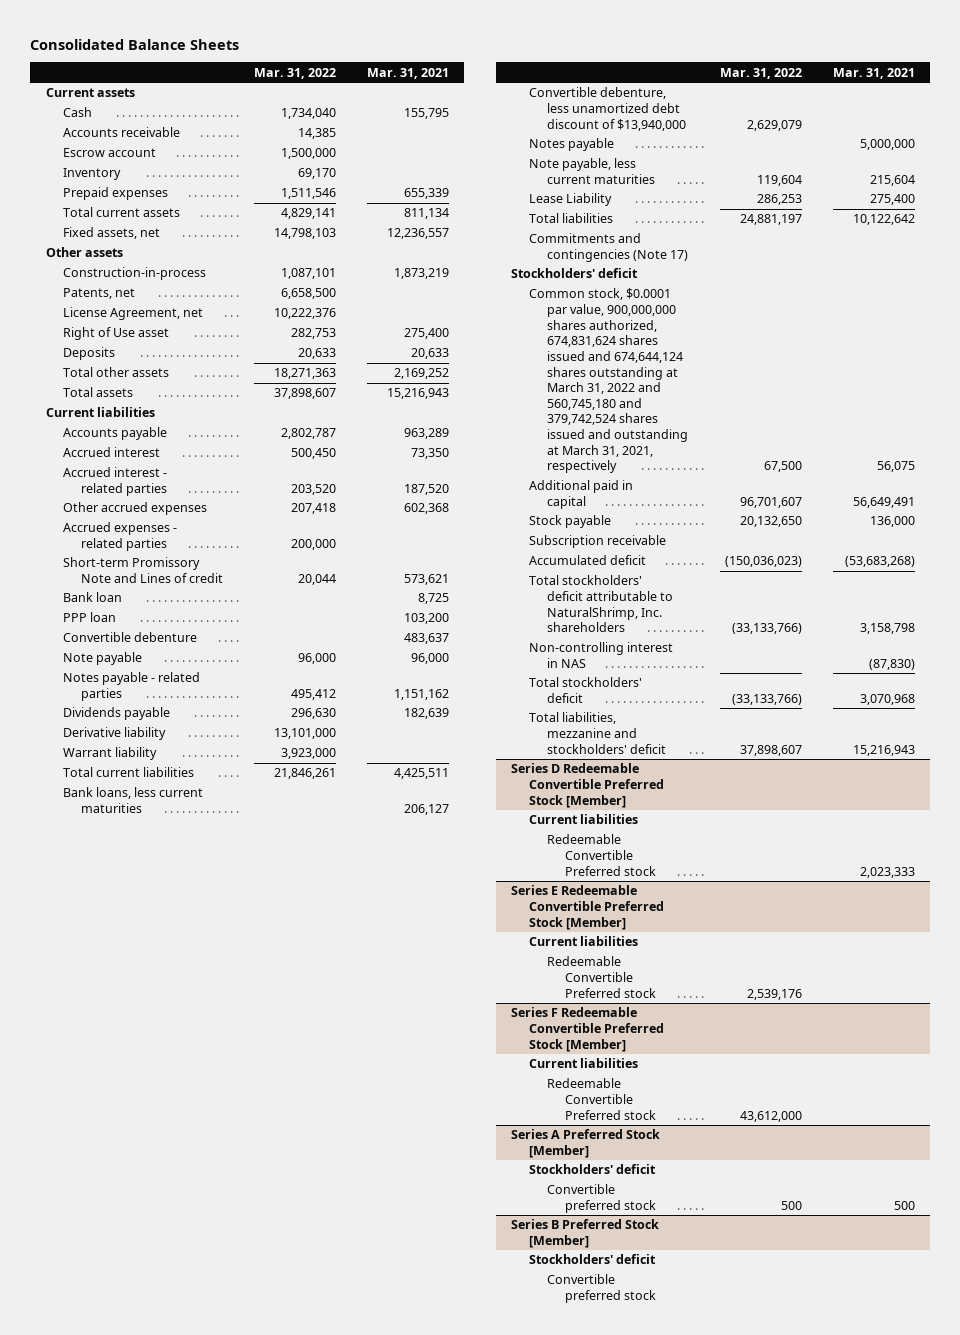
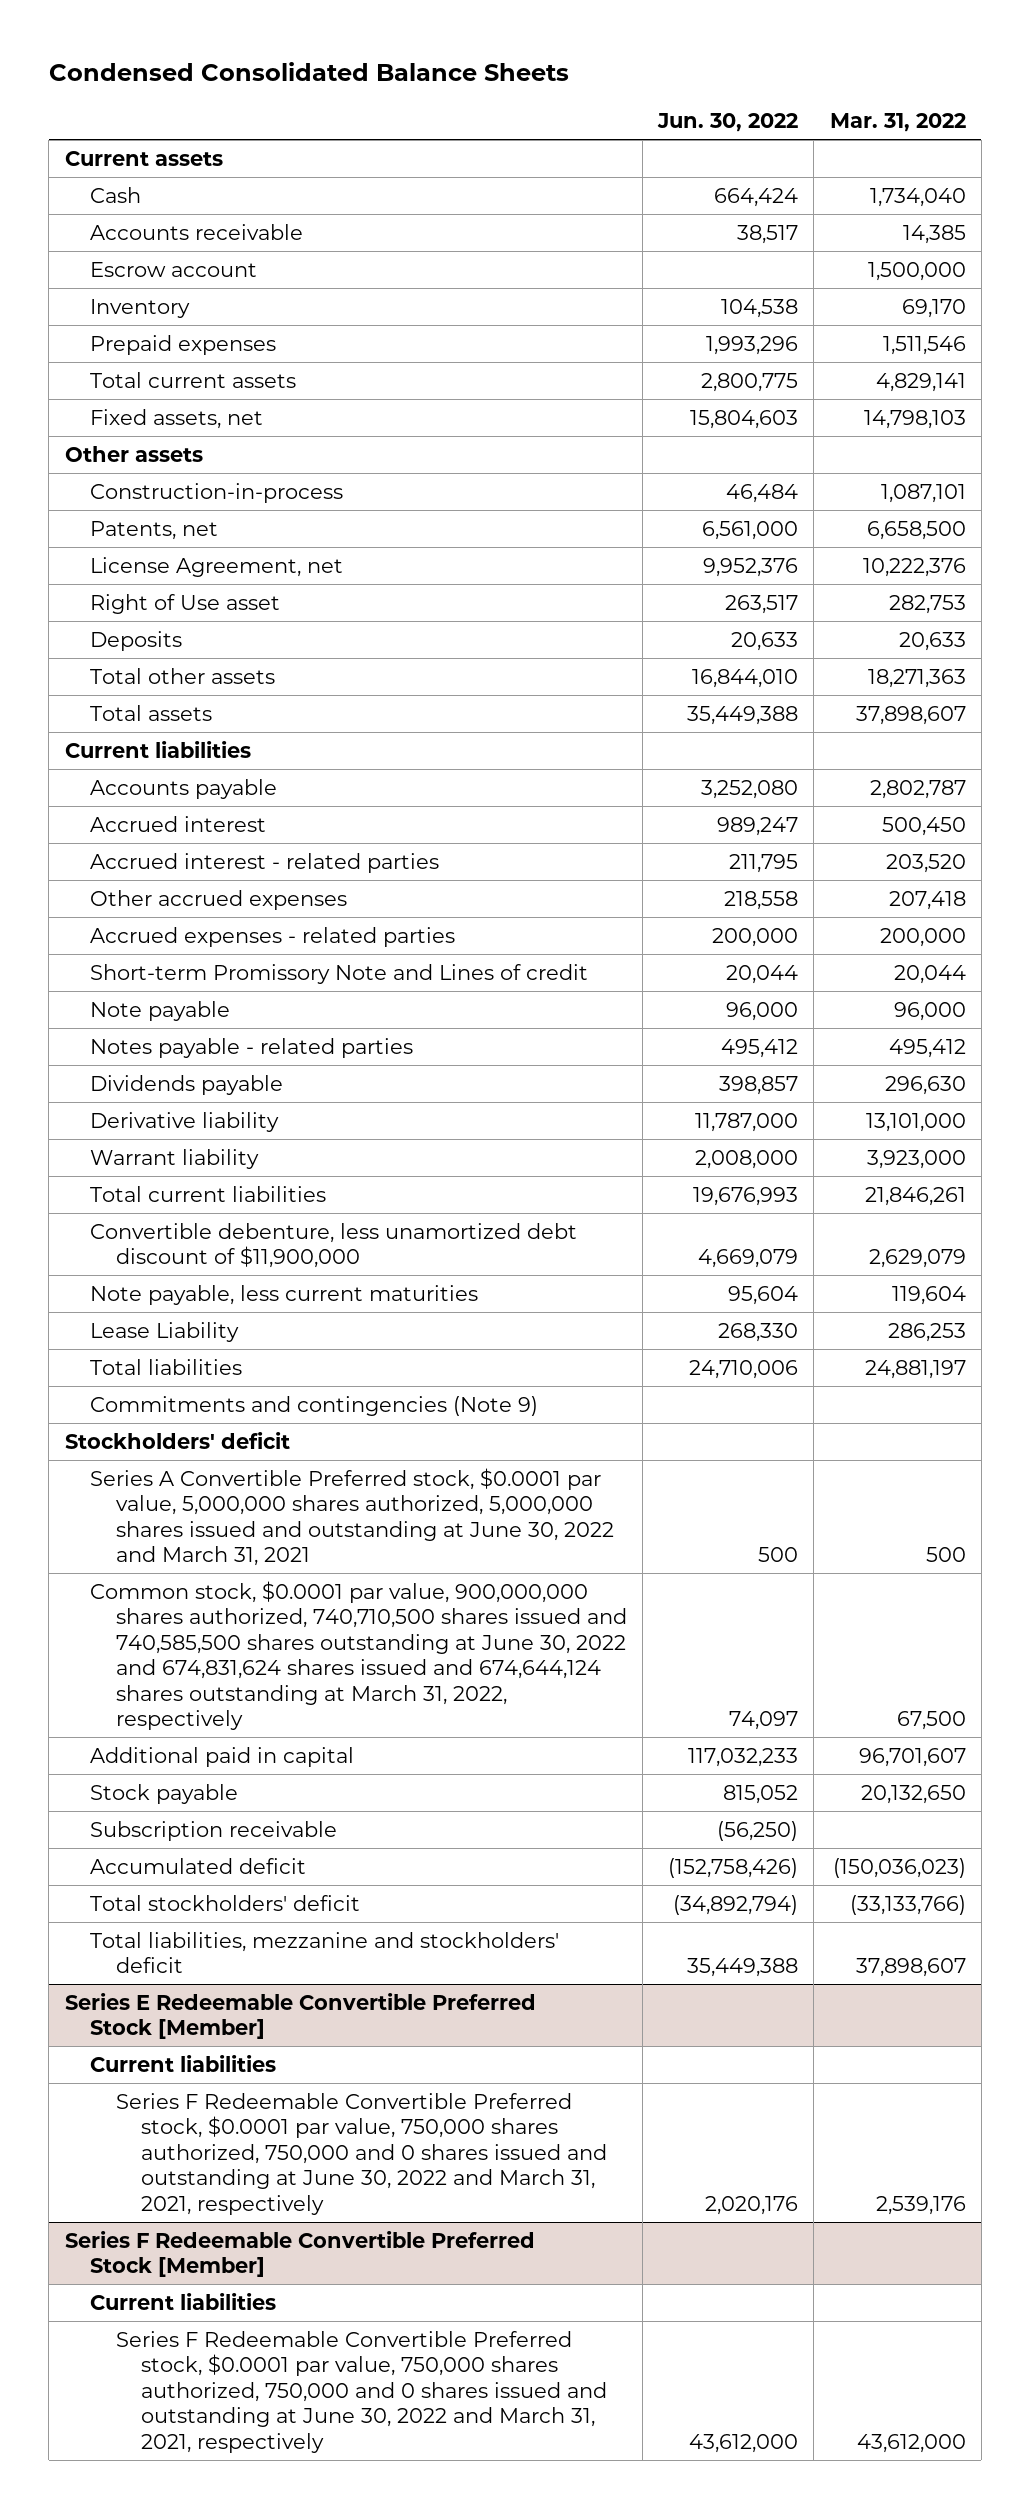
- Consolidated Balance Sheets
+ Condensed Consolidated Balance Sheets
- | Mar. 31, 2022 | Mar. 31, 2021
+ | Jun. 30, 2022 | Mar. 31, 2022
- Bank loan | | 8,725
- PPP loan | | 103,200
- Convertible debenture | | 483,637
- Bank loans, less current maturities | | 206,127
- Convertible debenture, less unamortized debt discount of $13,940,000 | 2,629,079 |
- Notes payable | | 5,000,000
+ Convertible debenture, less unamortized debt discount of $11,900,000 | 4,669,079 | 2,629,079
- Commitments and contingencies (Note 17)
+ Commitments and contingencies (Note 9)
- Common stock, $0.0001 par value, 900,000,000 shares authorized, 674,831,624 shares issued and 674,644,124 shares outstanding at March 31, 2022 and 560,745,180 and 379,742,524 shares issued and outstanding at March 31, 2021, respectively | 67,500 | 56,075
+ Series A Convertible Preferred stock, $0.0001 par value, 5,000,000 shares authorized, 5,000,000 shares issued and outstanding at June 30, 2022 and March 31, 2021 | 500 | 500
+ Common stock, $0.0001 par value, 900,000,000 shares authorized, 740,710,500 shares issued and 740,585,500 shares outstanding at June 30, 2022 and 674,831,624 shares issued and 674,644,124 shares outstanding at March 31, 2022, respectively | 74,097 | 67,500
- Total stockholders' deficit attributable to NaturalShrimp, Inc. shareholders | (33,133,766) | 3,158,798
- Non-controlling interest in NAS | | (87,830)
- Series D Redeemable Convertible Preferred Stock [Member]
- Current liabilities
- Redeemable Convertible Preferred stock | | 2,023,333
@ Series E Redeemable Convertible Preferred Stock [Member]
- Redeemable Convertible Preferred stock | 2,539,176 |
+ Series F Redeemable Convertible Preferred stock, $0.0001 par value, 750,000 shares authorized, 750,000 and 0 shares issued and outstanding at June 30, 2022 and March 31, 2021, respectively | 2,020,176 | 2,539,176
@ Series F Redeemable Convertible Preferred Stock [Member]
- Redeemable Convertible Preferred stock | 43,612,000 |
- Series A Preferred Stock [Member]
- Stockholders' deficit
- Convertible preferred stock | 500 | 500
- Series B Preferred Stock [Member]
- Stockholders' deficit
- Convertible preferred stock
@ Series F Redeemable Convertible Preferred Stock [Member]
+ Series F Redeemable Convertible Preferred stock, $0.0001 par value, 750,000 shares authorized, 750,000 and 0 shares issued and outstanding at June 30, 2022 and March 31, 2021, respectively | 43,612,000 | 43,612,000

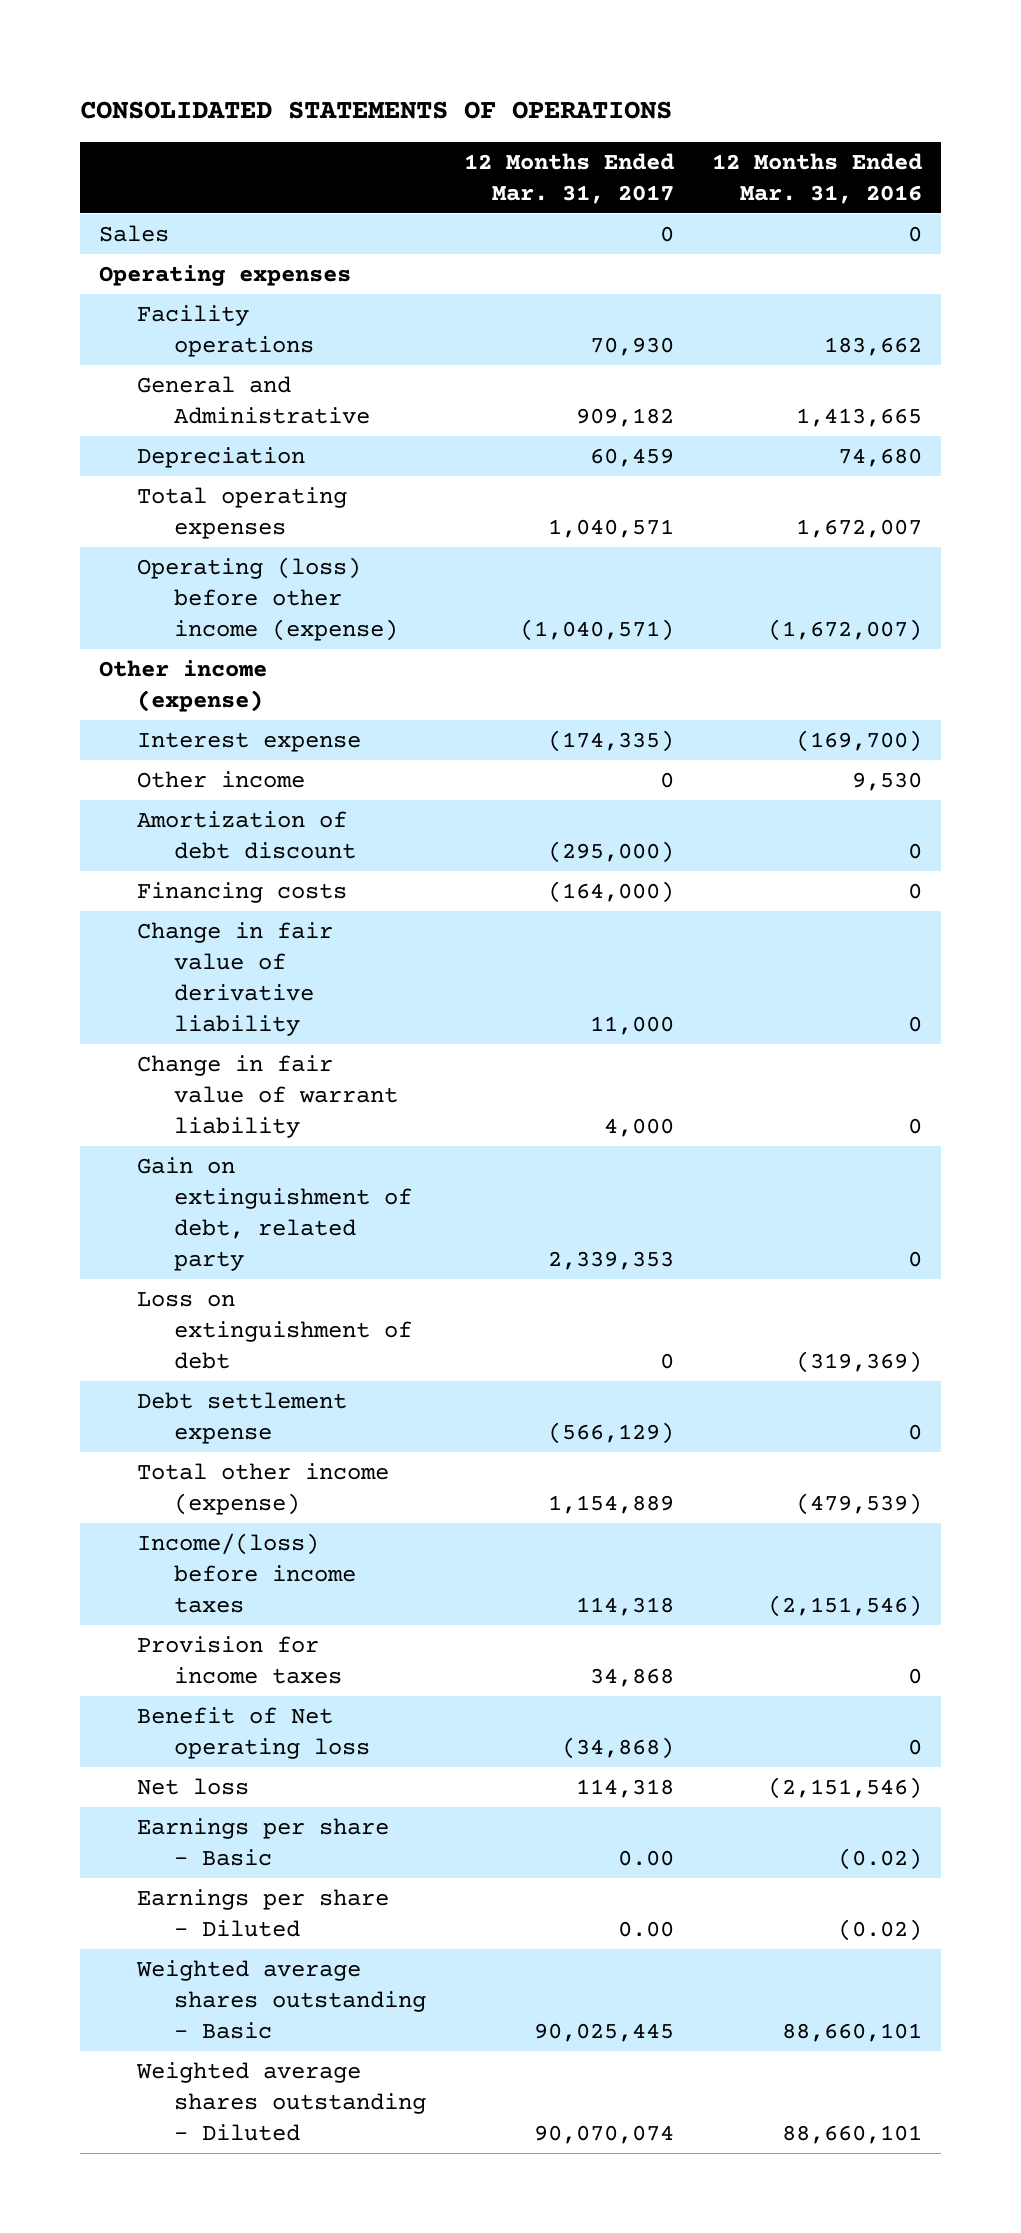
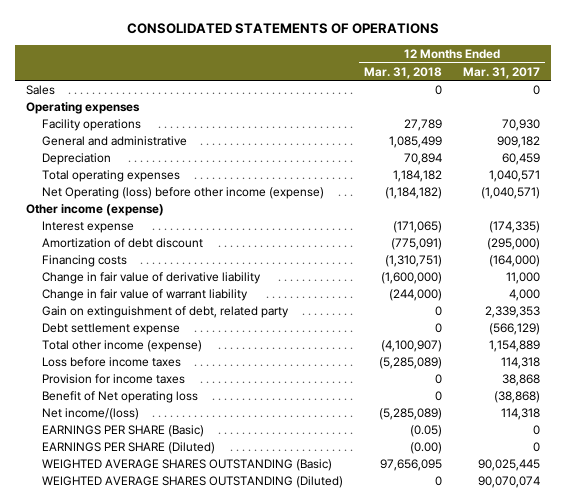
- | 12 Months Ended Mar. 31, 2017 | 12 Months Ended Mar. 31, 2016
+ | 12 Months Ended Mar. 31, 2018 | 12 Months Ended Mar. 31, 2017
- General and Administrative | 909,182 | 1,413,665
+ General and administrative | 1,085,499 | 909,182
- Operating (loss) before other income (expense) | (1,040,571) | (1,672,007)
+ Net Operating (loss) before other income (expense) | (1,184,182) | (1,040,571)
- Other income | 0 | 9,530
- Loss on extinguishment of debt | 0 | (319,369)
- Income/(loss) before income taxes | 114,318 | (2,151,546)
- Provision for income taxes | 34,868 | 0
- Benefit of Net operating loss | (34,868) | 0
- Net loss | 114,318 | (2,151,546)
- Earnings per share - Basic | 0.00 | (0.02)
- Earnings per share - Diluted | 0.00 | (0.02)
- Weighted average shares outstanding - Basic | 90,025,445 | 88,660,101
- Weighted average shares outstanding - Diluted | 90,070,074 | 88,660,101
+ Loss before income taxes | (5,285,089) | 114,318
+ Provision for income taxes | 0 | 38,868
+ Benefit of Net operating loss | 0 | (38,868)
+ Net income/(loss) | (5,285,089) | 114,318
+ EARNINGS PER SHARE (Basic) | (0.05) | 0
+ EARNINGS PER SHARE (Diluted) | (0.00) | 0
+ WEIGHTED AVERAGE SHARES OUTSTANDING (Basic) | 97,656,095 | 90,025,445
+ WEIGHTED AVERAGE SHARES OUTSTANDING (Diluted) | 0 | 90,070,074

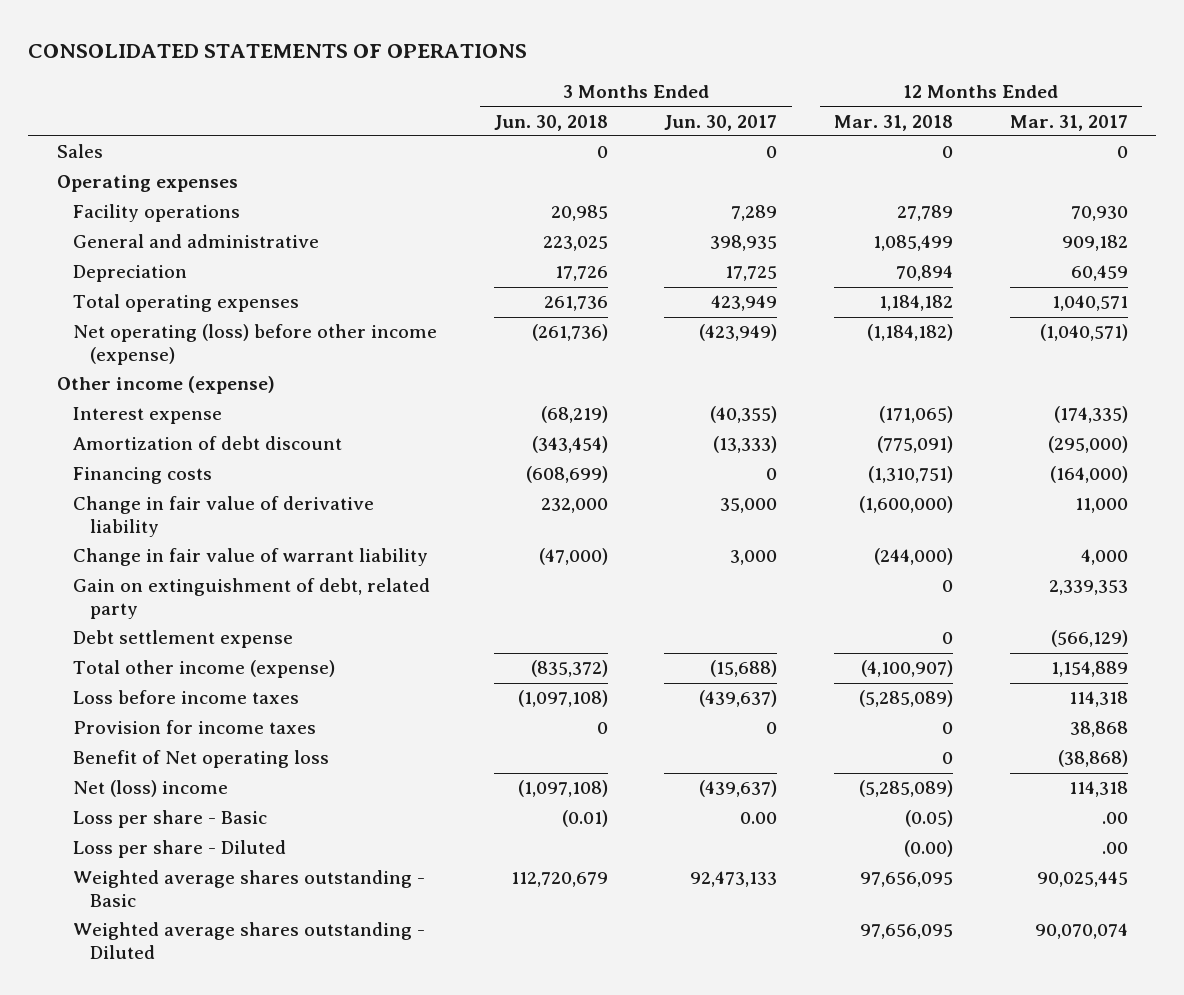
- | 12 Months Ended Mar. 31, 2018 | 12 Months Ended Mar. 31, 2017
+ | 3 Months Ended Jun. 30, 2018 | 3 Months Ended Jun. 30, 2017 | 12 Months Ended Mar. 31, 2018 | 12 Months Ended Mar. 31, 2017
- Net Operating (loss) before other income (expense) | (1,184,182) | (1,040,571)
+ Net operating (loss) before other income (expense) | (261,736) | (423,949) | (1,184,182) | (1,040,571)
- Net income/(loss) | (5,285,089) | 114,318
- EARNINGS PER SHARE (Basic) | (0.05) | 0
- EARNINGS PER SHARE (Diluted) | (0.00) | 0
- WEIGHTED AVERAGE SHARES OUTSTANDING (Basic) | 97,656,095 | 90,025,445
- WEIGHTED AVERAGE SHARES OUTSTANDING (Diluted) | 0 | 90,070,074
+ Net (loss) income | (1,097,108) | (439,637) | (5,285,089) | 114,318
+ Loss per share - Basic | (0.01) | 0.00 | (0.05) | .00
+ Loss per share - Diluted | | | (0.00) | .00
+ Weighted average shares outstanding - Basic | 112,720,679 | 92,473,133 | 97,656,095 | 90,025,445
+ Weighted average shares outstanding - Diluted | | | 97,656,095 | 90,070,074

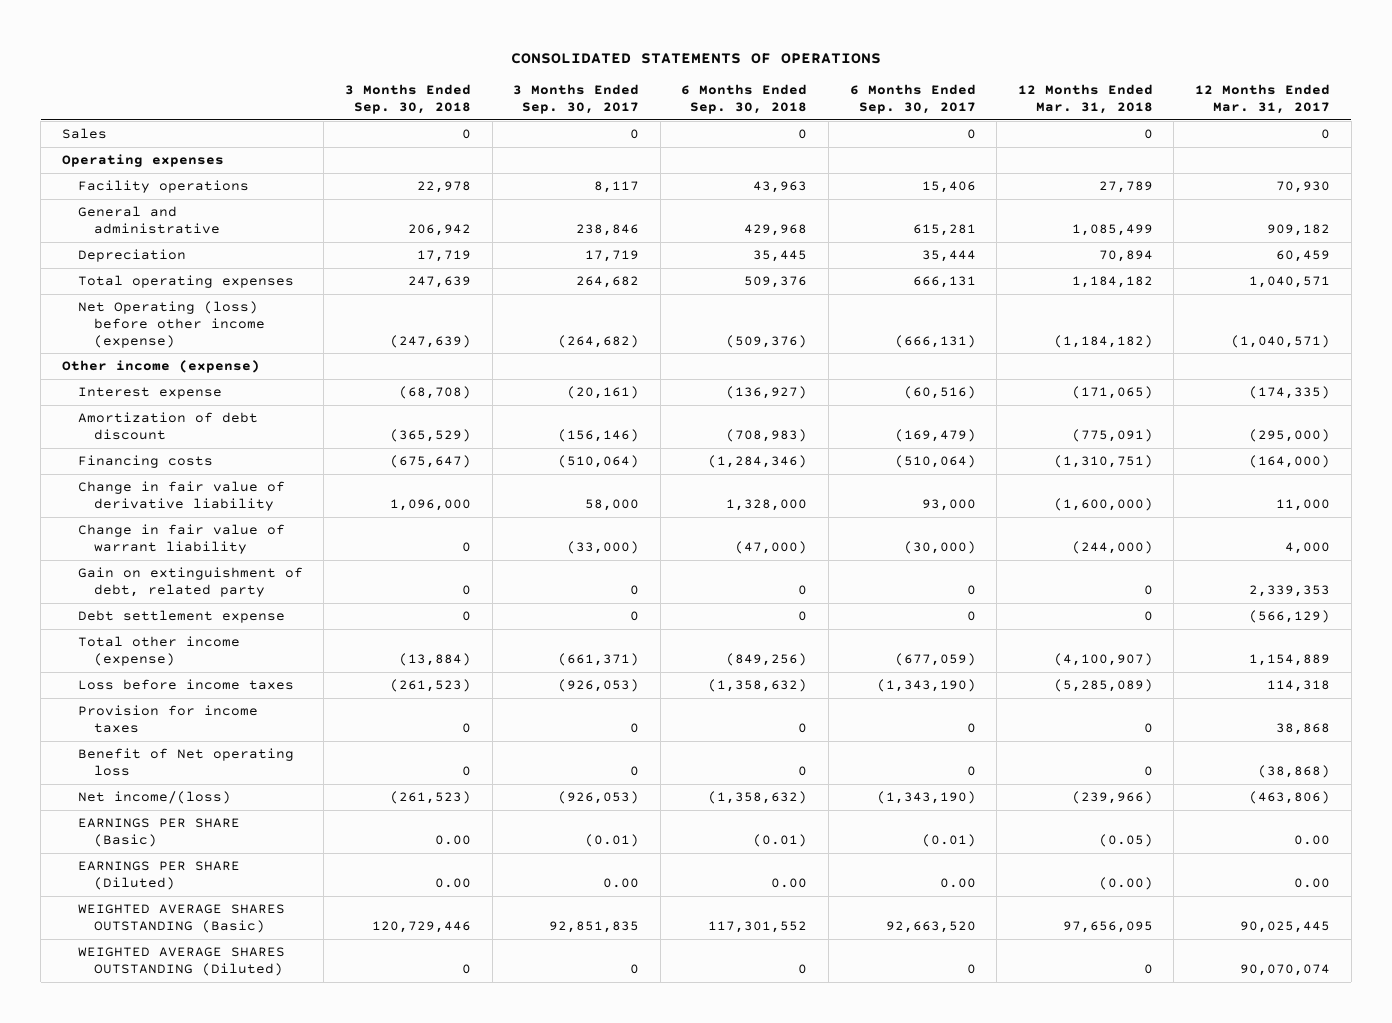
- | 3 Months Ended Jun. 30, 2018 | 3 Months Ended Jun. 30, 2017 | 12 Months Ended Mar. 31, 2018 | 12 Months Ended Mar. 31, 2017
+ | 3 Months Ended Sep. 30, 2018 | 3 Months Ended Sep. 30, 2017 | 6 Months Ended Sep. 30, 2018 | 6 Months Ended Sep. 30, 2017 | 12 Months Ended Mar. 31, 2018 | 12 Months Ended Mar. 31, 2017
- Net operating (loss) before other income (expense) | (261,736) | (423,949) | (1,184,182) | (1,040,571)
+ Net Operating (loss) before other income (expense) | (247,639) | (264,682) | (509,376) | (666,131) | (1,184,182) | (1,040,571)
- Net (loss) income | (1,097,108) | (439,637) | (5,285,089) | 114,318
- Loss per share - Basic | (0.01) | 0.00 | (0.05) | .00
- Loss per share - Diluted | | | (0.00) | .00
- Weighted average shares outstanding - Basic | 112,720,679 | 92,473,133 | 97,656,095 | 90,025,445
- Weighted average shares outstanding - Diluted | | | 97,656,095 | 90,070,074
+ Net income/(loss) | (261,523) | (926,053) | (1,358,632) | (1,343,190) | (239,966) | (463,806)
+ EARNINGS PER SHARE (Basic) | 0.00 | (0.01) | (0.01) | (0.01) | (0.05) | 0.00
+ EARNINGS PER SHARE (Diluted) | 0.00 | 0.00 | 0.00 | 0.00 | (0.00) | 0.00
+ WEIGHTED AVERAGE SHARES OUTSTANDING (Basic) | 120,729,446 | 92,851,835 | 117,301,552 | 92,663,520 | 97,656,095 | 90,025,445
+ WEIGHTED AVERAGE SHARES OUTSTANDING (Diluted) | 0 | 0 | 0 | 0 | 0 | 90,070,074

